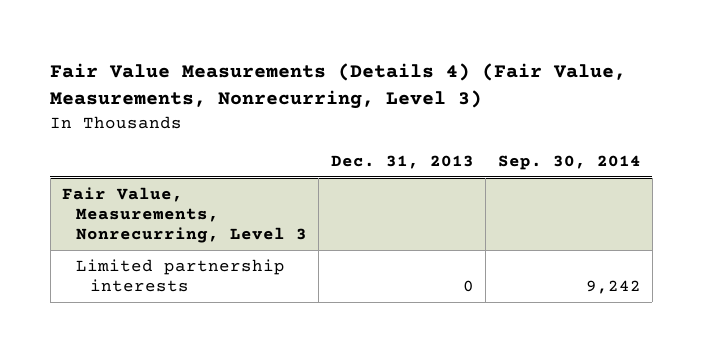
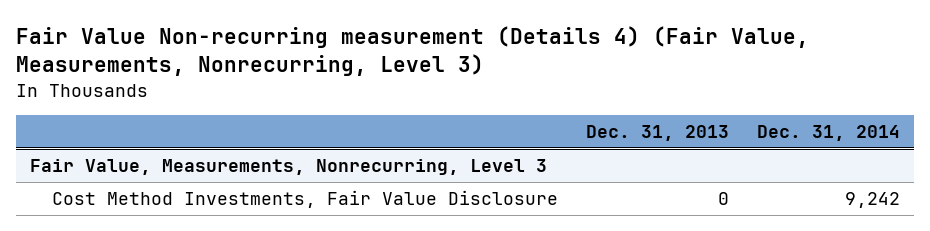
- Fair Value Measurements (Details 4) (Fair Value, Measurements, Nonrecurring, Level 3)
+ Fair Value Non-recurring measurement (Details 4) (Fair Value, Measurements, Nonrecurring, Level 3)
- | Dec. 31, 2013 | Sep. 30, 2014
+ | Dec. 31, 2013 | Dec. 31, 2014
@ Fair Value, Measurements, Nonrecurring, Level 3
- Limited partnership interests | 0 | 9,242
+ Cost Method Investments, Fair Value Disclosure | 0 | 9,242

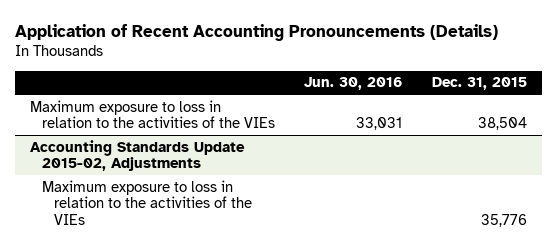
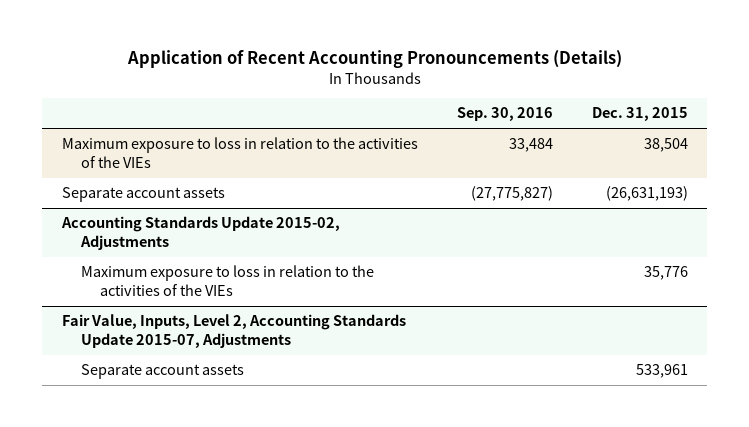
- | Jun. 30, 2016 | Dec. 31, 2015
+ | Sep. 30, 2016 | Dec. 31, 2015
+ Separate account assets | (27,775,827) | (26,631,193)
+ Fair Value, Inputs, Level 2, Accounting Standards Update 2015-07, Adjustments
+ Separate account assets | | 533,961

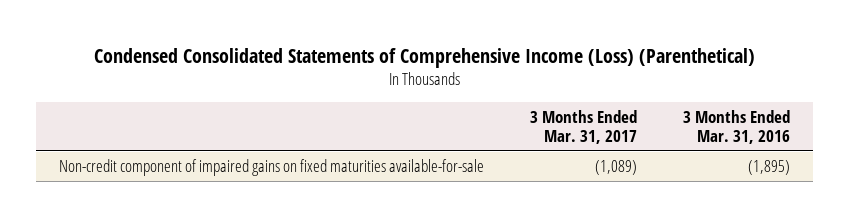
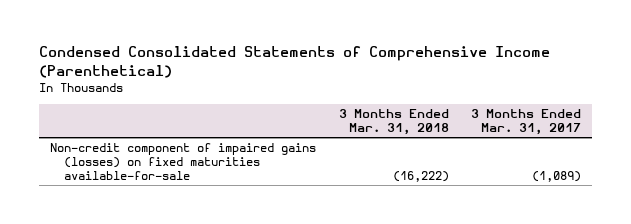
- Condensed Consolidated Statements of Comprehensive Income (Loss) (Parenthetical)
+ Condensed Consolidated Statements of Comprehensive Income (Parenthetical)
- | 3 Months Ended Mar. 31, 2017 | 3 Months Ended Mar. 31, 2016
+ | 3 Months Ended Mar. 31, 2018 | 3 Months Ended Mar. 31, 2017
- Non-credit component of impaired gains on fixed maturities available-for-sale | (1,089) | (1,895)
+ Non-credit component of impaired gains (losses) on fixed maturities available-for-sale | (16,222) | (1,089)

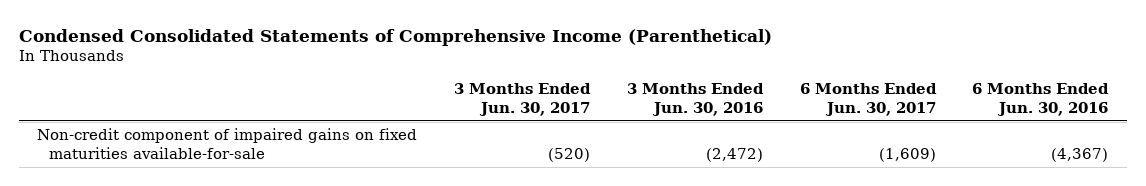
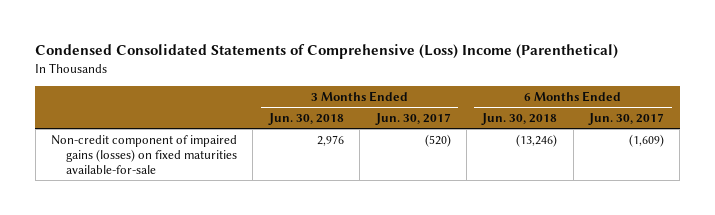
- Condensed Consolidated Statements of Comprehensive Income (Parenthetical)
+ Condensed Consolidated Statements of Comprehensive (Loss) Income (Parenthetical)
- | 3 Months Ended Jun. 30, 2017 | 3 Months Ended Jun. 30, 2016 | 6 Months Ended Jun. 30, 2017 | 6 Months Ended Jun. 30, 2016
+ | 3 Months Ended Jun. 30, 2018 | 3 Months Ended Jun. 30, 2017 | 6 Months Ended Jun. 30, 2018 | 6 Months Ended Jun. 30, 2017
- Non-credit component of impaired gains on fixed maturities available-for-sale | (520) | (2,472) | (1,609) | (4,367)
+ Non-credit component of impaired gains (losses) on fixed maturities available-for-sale | 2,976 | (520) | (13,246) | (1,609)

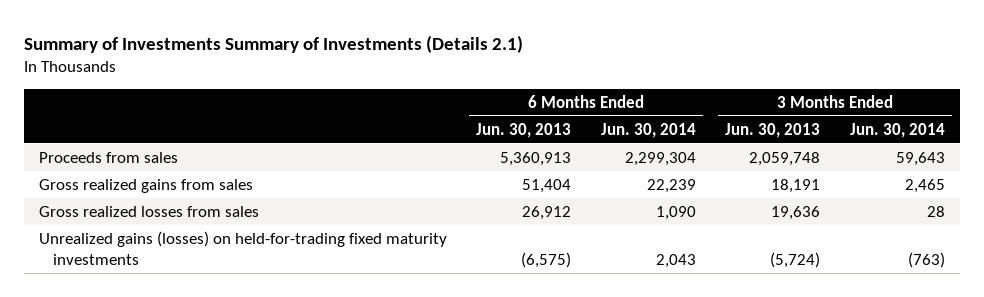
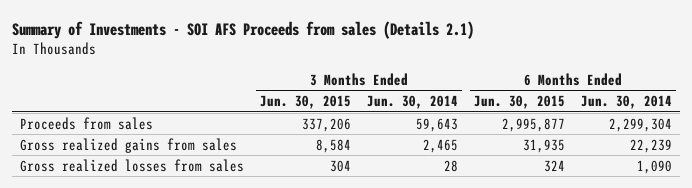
- Summary of Investments Summary of Investments (Details 2.1)
+ Summary of Investments - SOI AFS Proceeds from sales (Details 2.1)
- | 6 Months Ended Jun. 30, 2013 | 6 Months Ended Jun. 30, 2014 | 3 Months Ended Jun. 30, 2013 | 3 Months Ended Jun. 30, 2014
+ | 3 Months Ended Jun. 30, 2015 | 3 Months Ended Jun. 30, 2014 | 6 Months Ended Jun. 30, 2015 | 6 Months Ended Jun. 30, 2014
- Unrealized gains (losses) on held-for-trading fixed maturity investments | (6,575) | 2,043 | (5,724) | (763)

